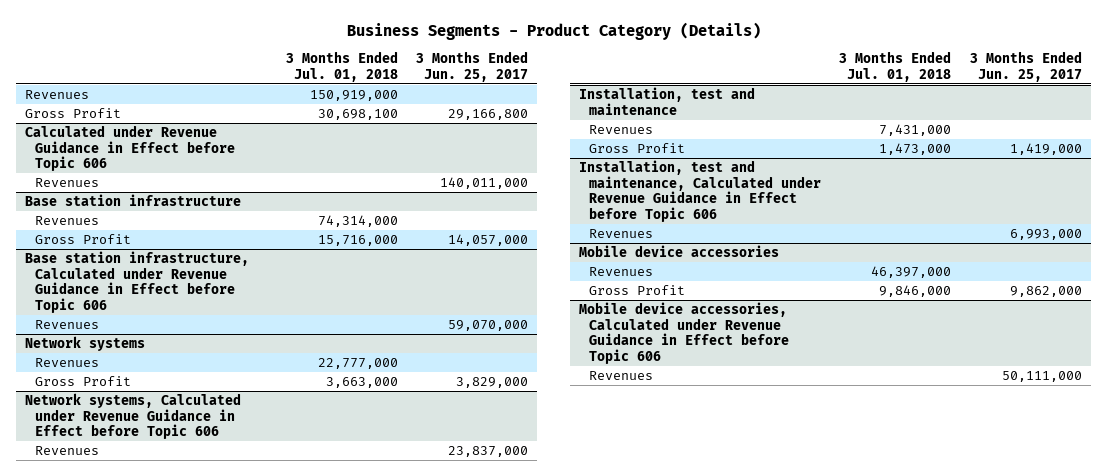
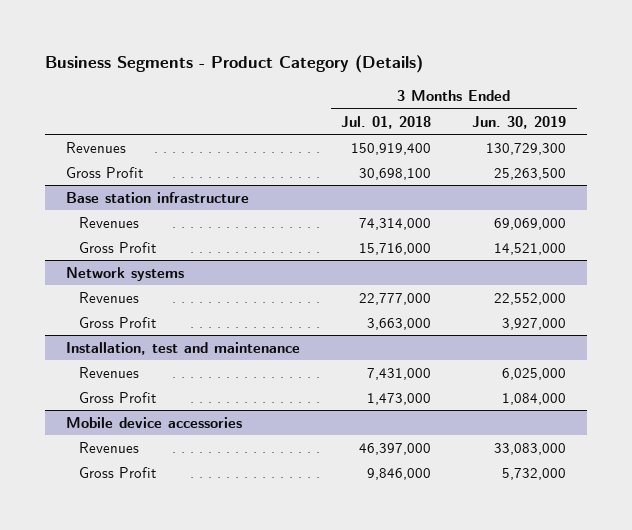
- | 3 Months Ended Jul. 01, 2018 | 3 Months Ended Jun. 25, 2017
+ | 3 Months Ended Jul. 01, 2018 | 3 Months Ended Jun. 30, 2019
- Revenues | 150,919,000 |
+ Revenues | 150,919,400 | 130,729,300
- Calculated under Revenue Guidance in Effect before Topic 606
- Revenues | | 140,011,000
- Base station infrastructure, Calculated under Revenue Guidance in Effect before Topic 606
- Revenues | | 59,070,000
- Network systems, Calculated under Revenue Guidance in Effect before Topic 606
- Revenues | | 23,837,000
- Installation, test and maintenance, Calculated under Revenue Guidance in Effect before Topic 606
- Revenues | | 6,993,000
- Mobile device accessories, Calculated under Revenue Guidance in Effect before Topic 606
- Revenues | | 50,111,000

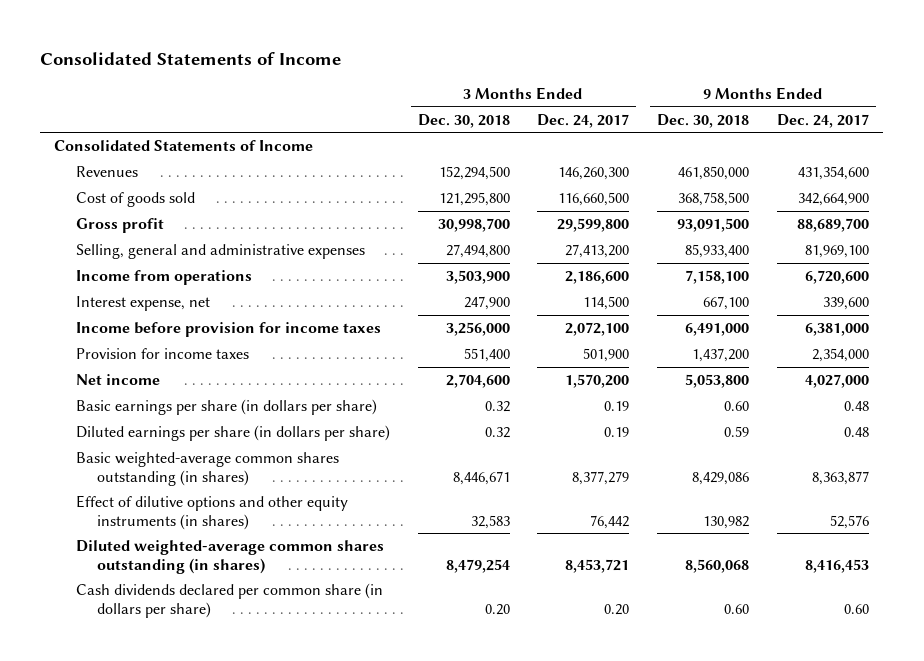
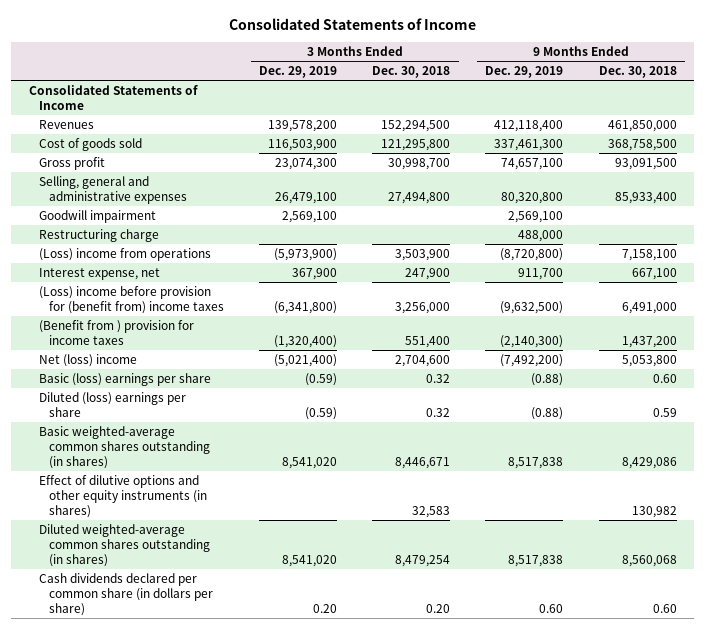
- | 3 Months Ended Dec. 30, 2018 | 3 Months Ended Dec. 24, 2017 | 9 Months Ended Dec. 30, 2018 | 9 Months Ended Dec. 24, 2017
+ | 3 Months Ended Dec. 29, 2019 | 3 Months Ended Dec. 30, 2018 | 9 Months Ended Dec. 29, 2019 | 9 Months Ended Dec. 30, 2018
- Income from operations | 3,503,900 | 2,186,600 | 7,158,100 | 6,720,600
+ Goodwill impairment | 2,569,100 | | 2,569,100 |
+ Restructuring charge | | | 488,000 |
+ (Loss) income from operations | (5,973,900) | 3,503,900 | (8,720,800) | 7,158,100
- Income before provision for income taxes | 3,256,000 | 2,072,100 | 6,491,000 | 6,381,000
- Provision for income taxes | 551,400 | 501,900 | 1,437,200 | 2,354,000
- Net income | 2,704,600 | 1,570,200 | 5,053,800 | 4,027,000
- Basic earnings per share (in dollars per share) | 0.32 | 0.19 | 0.60 | 0.48
- Diluted earnings per share (in dollars per share) | 0.32 | 0.19 | 0.59 | 0.48
+ (Loss) income before provision for (benefit from) income taxes | (6,341,800) | 3,256,000 | (9,632,500) | 6,491,000
+ (Benefit from ) provision for income taxes | (1,320,400) | 551,400 | (2,140,300) | 1,437,200
+ Net (loss) income | (5,021,400) | 2,704,600 | (7,492,200) | 5,053,800
+ Basic (loss) earnings per share | (0.59) | 0.32 | (0.88) | 0.60
+ Diluted (loss) earnings per share | (0.59) | 0.32 | (0.88) | 0.59

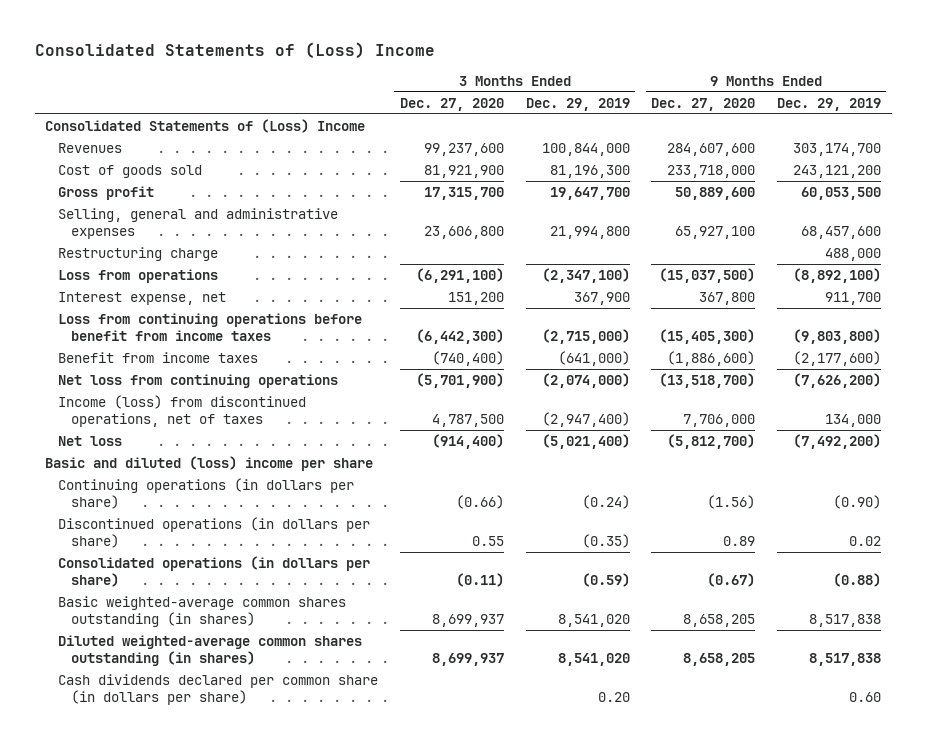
- Consolidated Statements of Income
+ Consolidated Statements of (Loss) Income
- | 3 Months Ended Dec. 29, 2019 | 3 Months Ended Dec. 30, 2018 | 9 Months Ended Dec. 29, 2019 | 9 Months Ended Dec. 30, 2018
+ | 3 Months Ended Dec. 27, 2020 | 3 Months Ended Dec. 29, 2019 | 9 Months Ended Dec. 27, 2020 | 9 Months Ended Dec. 29, 2019
- Consolidated Statements of Income
- Revenues | 139,578,200 | 152,294,500 | 412,118,400 | 461,850,000
- Cost of goods sold | 116,503,900 | 121,295,800 | 337,461,300 | 368,758,500
- Gross profit | 23,074,300 | 30,998,700 | 74,657,100 | 93,091,500
- Selling, general and administrative expenses | 26,479,100 | 27,494,800 | 80,320,800 | 85,933,400
- Goodwill impairment | 2,569,100 | | 2,569,100 |
+ Consolidated Statements of (Loss) Income
+ Revenues | 99,237,600 | 100,844,000 | 284,607,600 | 303,174,700
+ Cost of goods sold | 81,921,900 | 81,196,300 | 233,718,000 | 243,121,200
+ Gross profit | 17,315,700 | 19,647,700 | 50,889,600 | 60,053,500
+ Selling, general and administrative expenses | 23,606,800 | 21,994,800 | 65,927,100 | 68,457,600
- (Loss) income from operations | (5,973,900) | 3,503,900 | (8,720,800) | 7,158,100
+ Loss from operations | (6,291,100) | (2,347,100) | (15,037,500) | (8,892,100)
- (Loss) income before provision for (benefit from) income taxes | (6,341,800) | 3,256,000 | (9,632,500) | 6,491,000
- (Benefit from ) provision for income taxes | (1,320,400) | 551,400 | (2,140,300) | 1,437,200
- Net (loss) income | (5,021,400) | 2,704,600 | (7,492,200) | 5,053,800
- Basic (loss) earnings per share | (0.59) | 0.32 | (0.88) | 0.60
- Diluted (loss) earnings per share | (0.59) | 0.32 | (0.88) | 0.59
+ Loss from continuing operations before benefit from income taxes | (6,442,300) | (2,715,000) | (15,405,300) | (9,803,800)
+ Benefit from income taxes | (740,400) | (641,000) | (1,886,600) | (2,177,600)
+ Net loss from continuing operations | (5,701,900) | (2,074,000) | (13,518,700) | (7,626,200)
+ Income (loss) from discontinued operations, net of taxes | 4,787,500 | (2,947,400) | 7,706,000 | 134,000
+ Net loss | (914,400) | (5,021,400) | (5,812,700) | (7,492,200)
+ Basic and diluted (loss) income per share
+ Continuing operations (in dollars per share) | (0.66) | (0.24) | (1.56) | (0.90)
+ Discontinued operations (in dollars per share) | 0.55 | (0.35) | 0.89 | 0.02
+ Consolidated operations (in dollars per share) | (0.11) | (0.59) | (0.67) | (0.88)
- Effect of dilutive options and other equity instruments (in shares) | | 32,583 | | 130,982

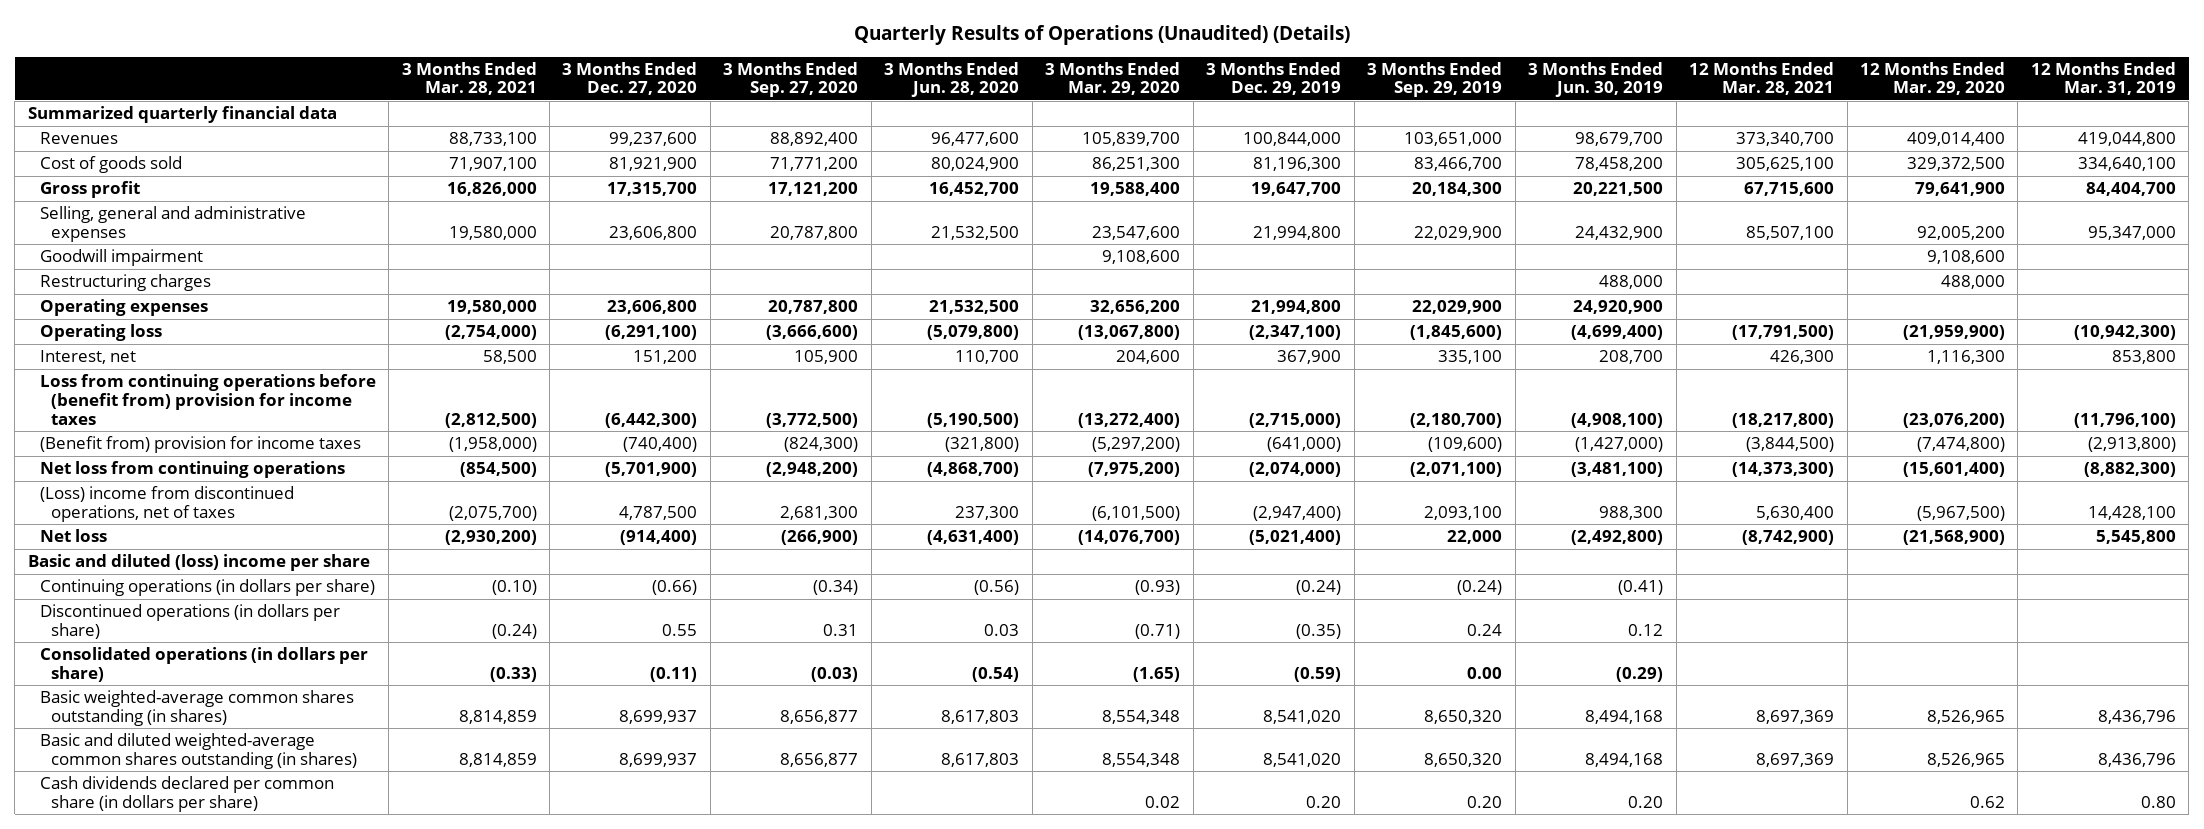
- Consolidated Statements of (Loss) Income
+ Quarterly Results of Operations (Unaudited) (Details)
- | 3 Months Ended Dec. 27, 2020 | 3 Months Ended Dec. 29, 2019 | 9 Months Ended Dec. 27, 2020 | 9 Months Ended Dec. 29, 2019
+ | 3 Months Ended Mar. 28, 2021 | 3 Months Ended Dec. 27, 2020 | 3 Months Ended Sep. 27, 2020 | 3 Months Ended Jun. 28, 2020 | 3 Months Ended Mar. 29, 2020 | 3 Months Ended Dec. 29, 2019 | 3 Months Ended Sep. 29, 2019 | 3 Months Ended Jun. 30, 2019 | 12 Months Ended Mar. 28, 2021 | 12 Months Ended Mar. 29, 2020 | 12 Months Ended Mar. 31, 2019
- Consolidated Statements of (Loss) Income
+ Summarized quarterly financial data
- Restructuring charge | | | | 488,000
- Loss from operations | (6,291,100) | (2,347,100) | (15,037,500) | (8,892,100)
- Interest expense, net | 151,200 | 367,900 | 367,800 | 911,700
- Loss from continuing operations before benefit from income taxes | (6,442,300) | (2,715,000) | (15,405,300) | (9,803,800)
- Benefit from income taxes | (740,400) | (641,000) | (1,886,600) | (2,177,600)
+ Goodwill impairment | | | | | 9,108,600 | | | | | 9,108,600 |
+ Restructuring charges | | | | | | | | 488,000 | | 488,000 |
+ Operating expenses | 19,580,000 | 23,606,800 | 20,787,800 | 21,532,500 | 32,656,200 | 21,994,800 | 22,029,900 | 24,920,900 | | |
+ Operating loss | (2,754,000) | (6,291,100) | (3,666,600) | (5,079,800) | (13,067,800) | (2,347,100) | (1,845,600) | (4,699,400) | (17,791,500) | (21,959,900) | (10,942,300)
+ Interest, net | 58,500 | 151,200 | 105,900 | 110,700 | 204,600 | 367,900 | 335,100 | 208,700 | 426,300 | 1,116,300 | 853,800
+ Loss from continuing operations before (benefit from) provision for income taxes | (2,812,500) | (6,442,300) | (3,772,500) | (5,190,500) | (13,272,400) | (2,715,000) | (2,180,700) | (4,908,100) | (18,217,800) | (23,076,200) | (11,796,100)
+ (Benefit from) provision for income taxes | (1,958,000) | (740,400) | (824,300) | (321,800) | (5,297,200) | (641,000) | (109,600) | (1,427,000) | (3,844,500) | (7,474,800) | (2,913,800)
- Income (loss) from discontinued operations, net of taxes | 4,787,500 | (2,947,400) | 7,706,000 | 134,000
+ (Loss) income from discontinued operations, net of taxes | (2,075,700) | 4,787,500 | 2,681,300 | 237,300 | (6,101,500) | (2,947,400) | 2,093,100 | 988,300 | 5,630,400 | (5,967,500) | 14,428,100
- Diluted weighted-average common shares outstanding (in shares) | 8,699,937 | 8,541,020 | 8,658,205 | 8,517,838
+ Basic and diluted weighted-average common shares outstanding (in shares) | 8,814,859 | 8,699,937 | 8,656,877 | 8,617,803 | 8,554,348 | 8,541,020 | 8,650,320 | 8,494,168 | 8,697,369 | 8,526,965 | 8,436,796

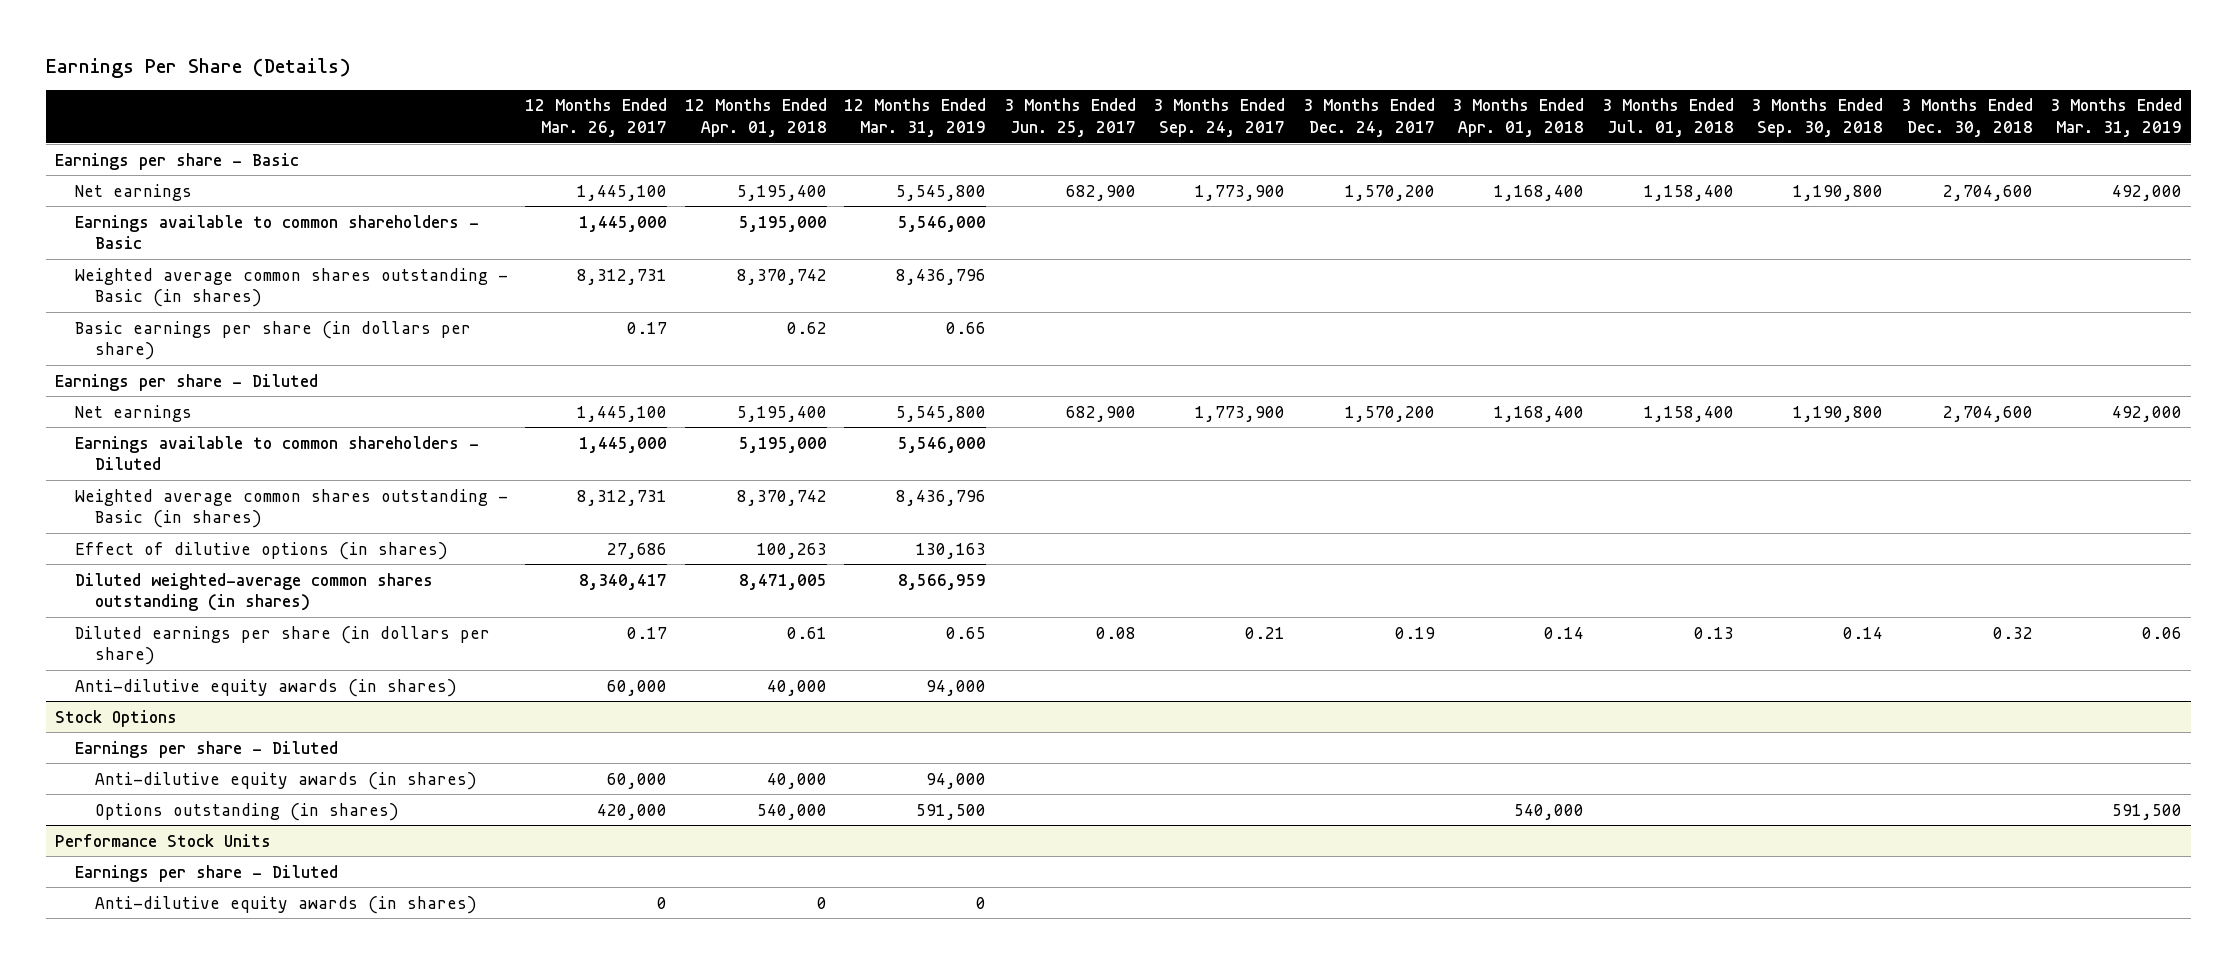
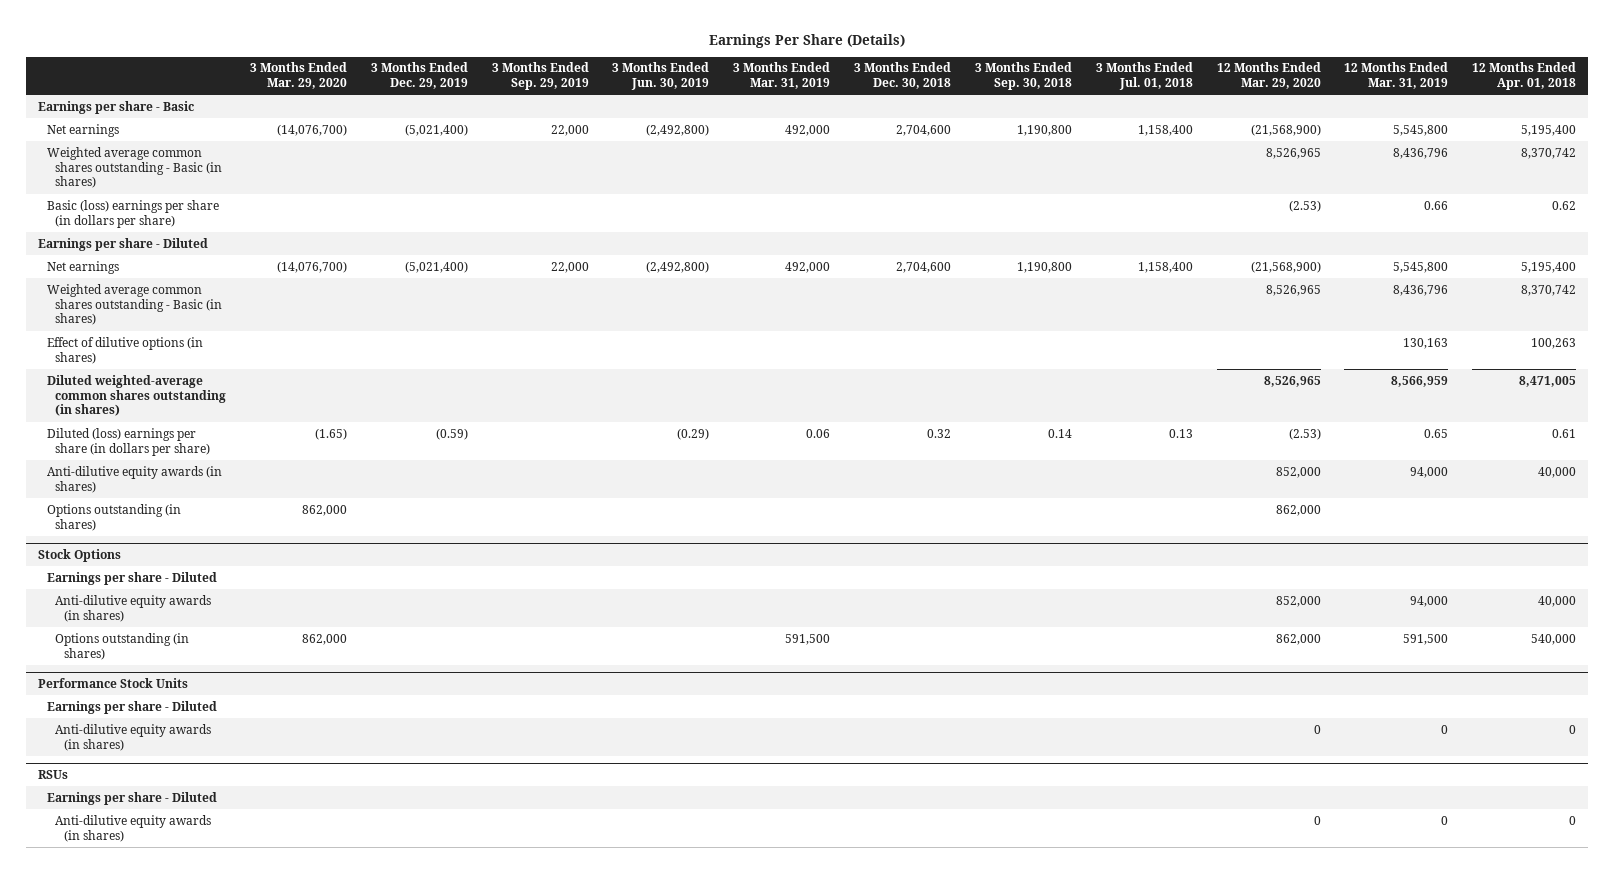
- | 12 Months Ended Mar. 26, 2017 | 12 Months Ended Apr. 01, 2018 | 12 Months Ended Mar. 31, 2019 | 3 Months Ended Jun. 25, 2017 | 3 Months Ended Sep. 24, 2017 | 3 Months Ended Dec. 24, 2017 | 3 Months Ended Apr. 01, 2018 | 3 Months Ended Jul. 01, 2018 | 3 Months Ended Sep. 30, 2018 | 3 Months Ended Dec. 30, 2018 | 3 Months Ended Mar. 31, 2019
+ | 3 Months Ended Mar. 29, 2020 | 3 Months Ended Dec. 29, 2019 | 3 Months Ended Sep. 29, 2019 | 3 Months Ended Jun. 30, 2019 | 3 Months Ended Mar. 31, 2019 | 3 Months Ended Dec. 30, 2018 | 3 Months Ended Sep. 30, 2018 | 3 Months Ended Jul. 01, 2018 | 12 Months Ended Mar. 29, 2020 | 12 Months Ended Mar. 31, 2019 | 12 Months Ended Apr. 01, 2018
- Earnings available to common shareholders - Basic | 1,445,000 | 5,195,000 | 5,546,000 | | | | | | | |
- Basic earnings per share (in dollars per share) | 0.17 | 0.62 | 0.66 | | | | | | | |
+ Basic (loss) earnings per share (in dollars per share) | | | | | | | | | (2.53) | 0.66 | 0.62
- Earnings available to common shareholders - Diluted | 1,445,000 | 5,195,000 | 5,546,000 | | | | | | | |
- Diluted earnings per share (in dollars per share) | 0.17 | 0.61 | 0.65 | 0.08 | 0.21 | 0.19 | 0.14 | 0.13 | 0.14 | 0.32 | 0.06
+ Diluted (loss) earnings per share (in dollars per share) | (1.65) | (0.59) | | (0.29) | 0.06 | 0.32 | 0.14 | 0.13 | (2.53) | 0.65 | 0.61
+ Options outstanding (in shares) | 862,000 | | | | | | | | 862,000 | |
+ RSUs
+ Earnings per share - Diluted
+ Anti-dilutive equity awards (in shares) | | | | | | | | | 0 | 0 | 0

